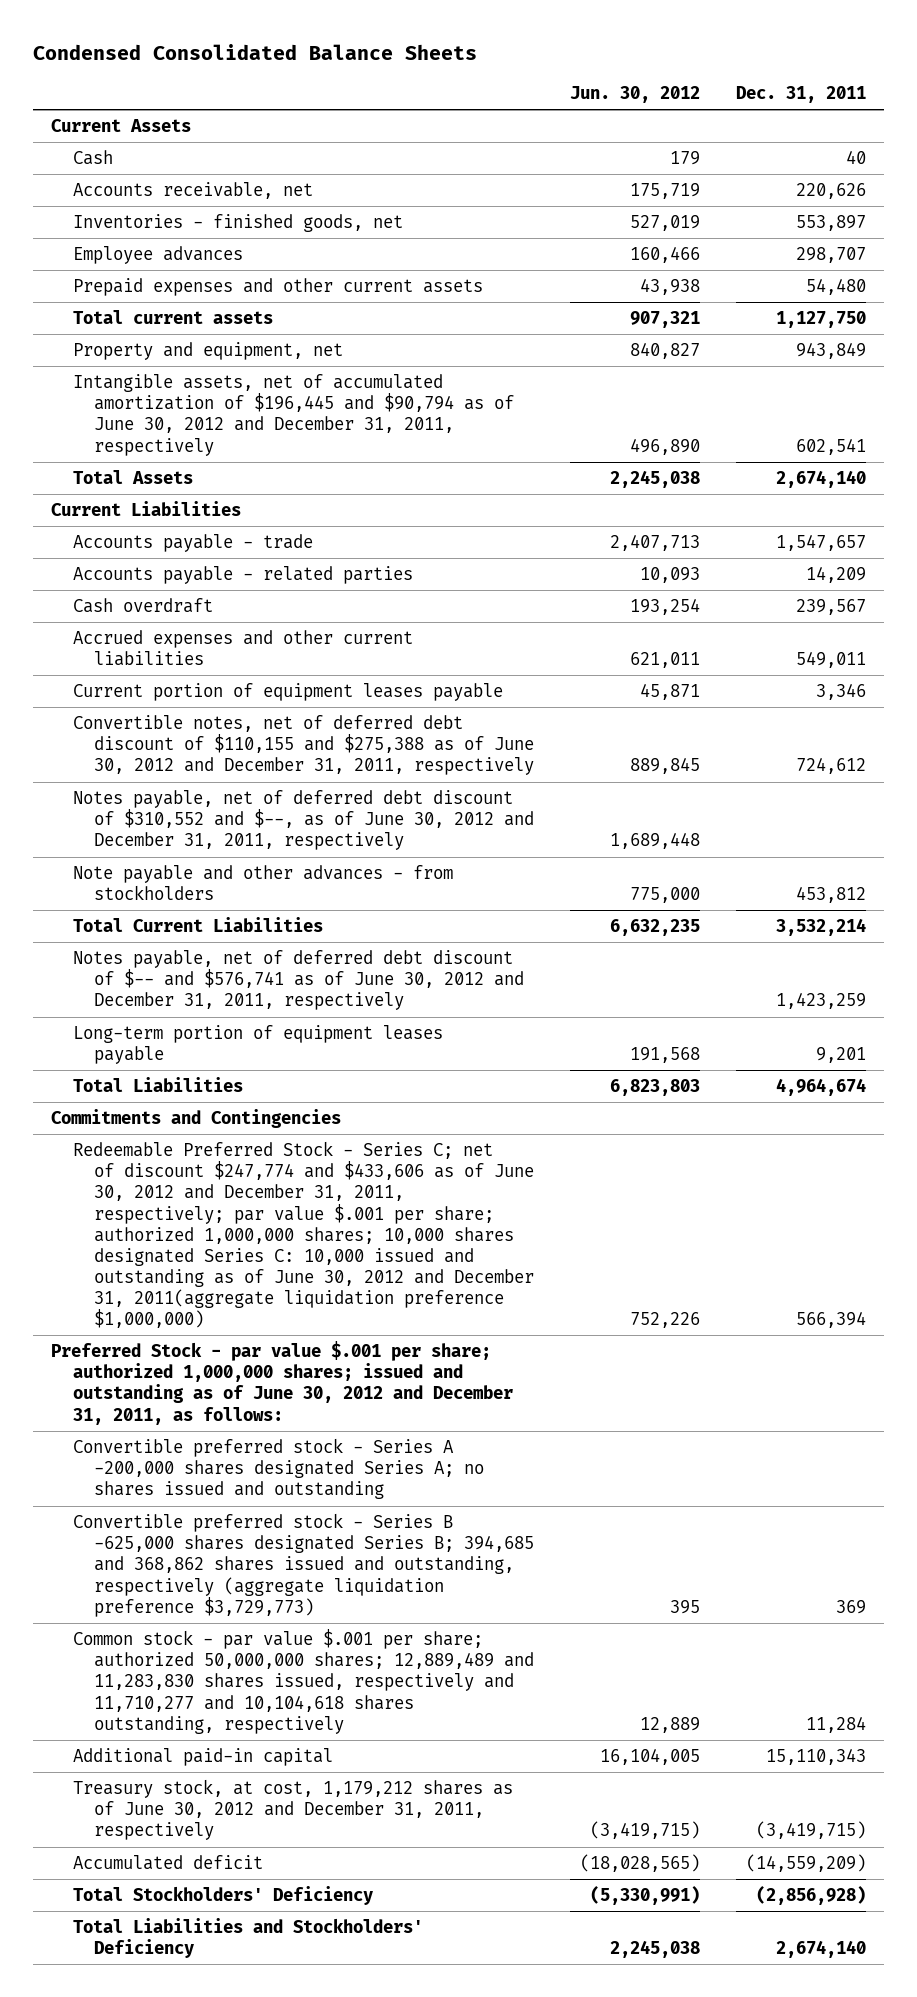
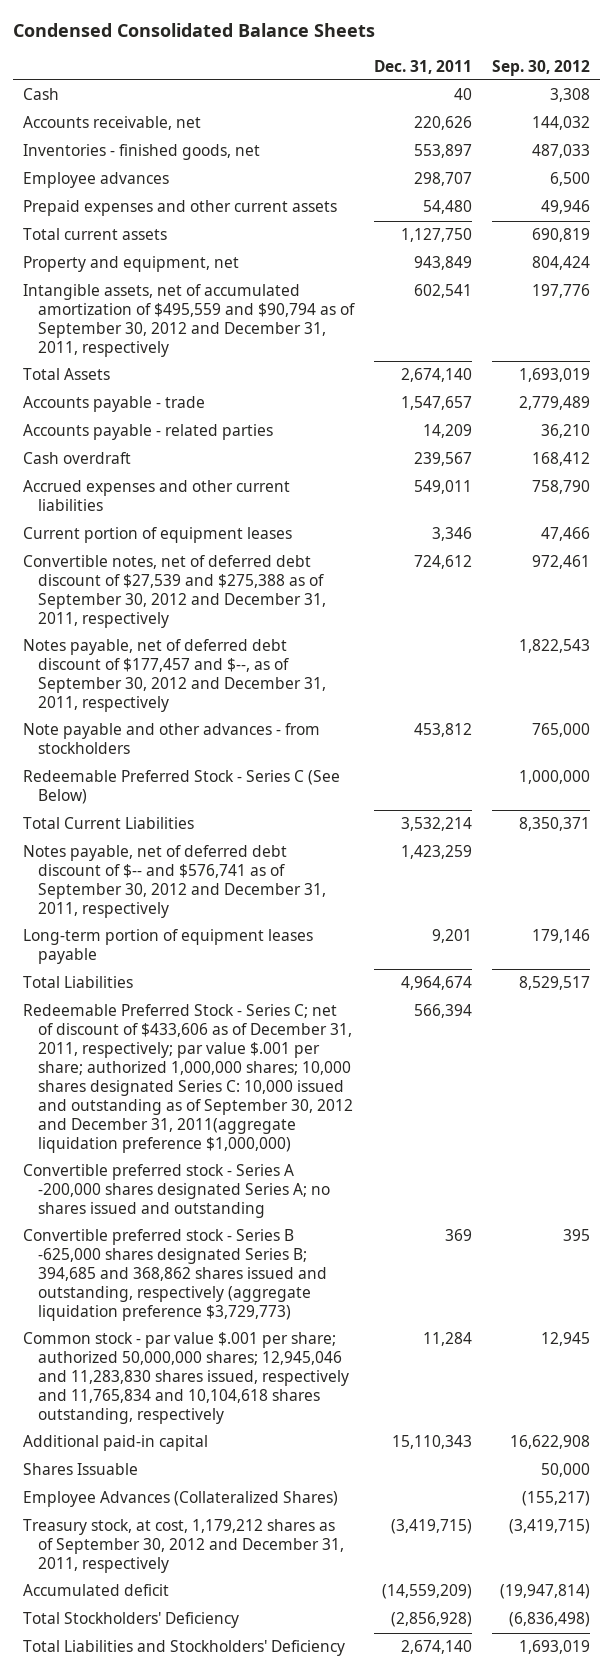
- | Jun. 30, 2012 | Dec. 31, 2011
+ | Dec. 31, 2011 | Sep. 30, 2012
- Current Assets
- Intangible assets, net of accumulated amortization of $196,445 and $90,794 as of June 30, 2012 and December 31, 2011, respectively | 496,890 | 602,541
+ Intangible assets, net of accumulated amortization of $495,559 and $90,794 as of September 30, 2012 and December 31, 2011, respectively | 602,541 | 197,776
- Current Liabilities
- Current portion of equipment leases payable | 45,871 | 3,346
- Convertible notes, net of deferred debt discount of $110,155 and $275,388 as of June 30, 2012 and December 31, 2011, respectively | 889,845 | 724,612
- Notes payable, net of deferred debt discount of $310,552 and $--, as of June 30, 2012 and December 31, 2011, respectively | 1,689,448 |
+ Current portion of equipment leases | 3,346 | 47,466
+ Convertible notes, net of deferred debt discount of $27,539 and $275,388 as of September 30, 2012 and December 31, 2011, respectively | 724,612 | 972,461
+ Notes payable, net of deferred debt discount of $177,457 and $--, as of September 30, 2012 and December 31, 2011, respectively | | 1,822,543
+ Redeemable Preferred Stock - Series C (See Below) | | 1,000,000
- Notes payable, net of deferred debt discount of $-- and $576,741 as of June 30, 2012 and December 31, 2011, respectively | | 1,423,259
+ Notes payable, net of deferred debt discount of $-- and $576,741 as of September 30, 2012 and December 31, 2011, respectively | 1,423,259 |
- Commitments and Contingencies
- Redeemable Preferred Stock - Series C; net of discount $247,774 and $433,606 as of June 30, 2012 and December 31, 2011, respectively; par value $.001 per share; authorized 1,000,000 shares; 10,000 shares designated Series C: 10,000 issued and outstanding as of June 30, 2012 and December 31, 2011(aggregate liquidation preference $1,000,000) | 752,226 | 566,394
- Preferred Stock - par value $.001 per share; authorized 1,000,000 shares; issued and outstanding as of June 30, 2012 and December 31, 2011, as follows:
+ Redeemable Preferred Stock - Series C; net of discount of $433,606 as of December 31, 2011, respectively; par value $.001 per share; authorized 1,000,000 shares; 10,000 shares designated Series C: 10,000 issued and outstanding as of September 30, 2012 and December 31, 2011(aggregate liquidation preference $1,000,000) | 566,394 |
- Common stock - par value $.001 per share; authorized 50,000,000 shares; 12,889,489 and 11,283,830 shares issued, respectively and 11,710,277 and 10,104,618 shares outstanding, respectively | 12,889 | 11,284
+ Common stock - par value $.001 per share; authorized 50,000,000 shares; 12,945,046 and 11,283,830 shares issued, respectively and 11,765,834 and 10,104,618 shares outstanding, respectively | 11,284 | 12,945
- Treasury stock, at cost, 1,179,212 shares as of June 30, 2012 and December 31, 2011, respectively | (3,419,715) | (3,419,715)
+ Shares Issuable | | 50,000
+ Employee Advances (Collateralized Shares) | | (155,217)
+ Treasury stock, at cost, 1,179,212 shares as of September 30, 2012 and December 31, 2011, respectively | (3,419,715) | (3,419,715)

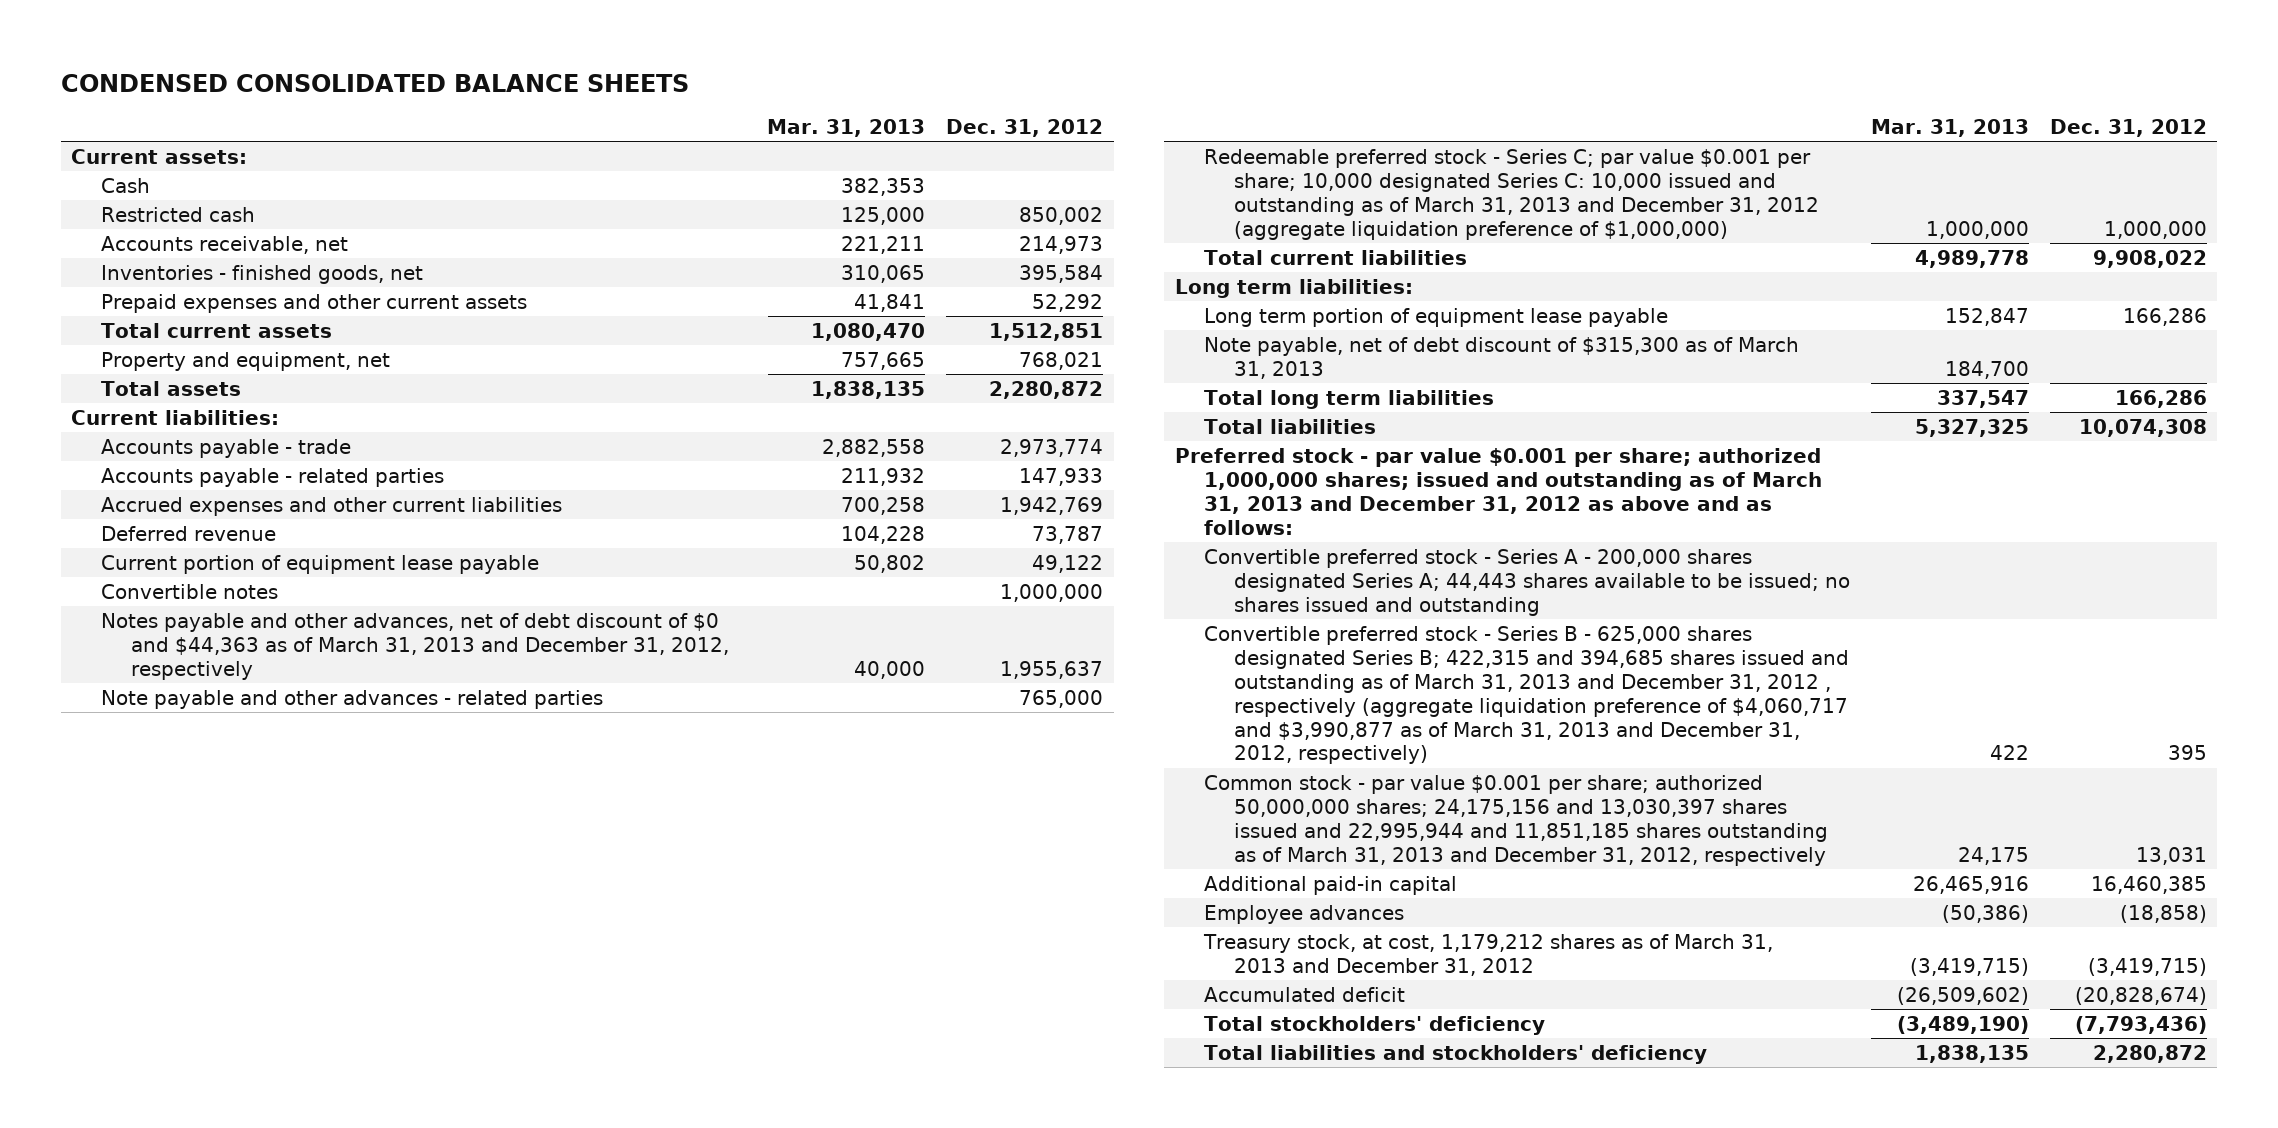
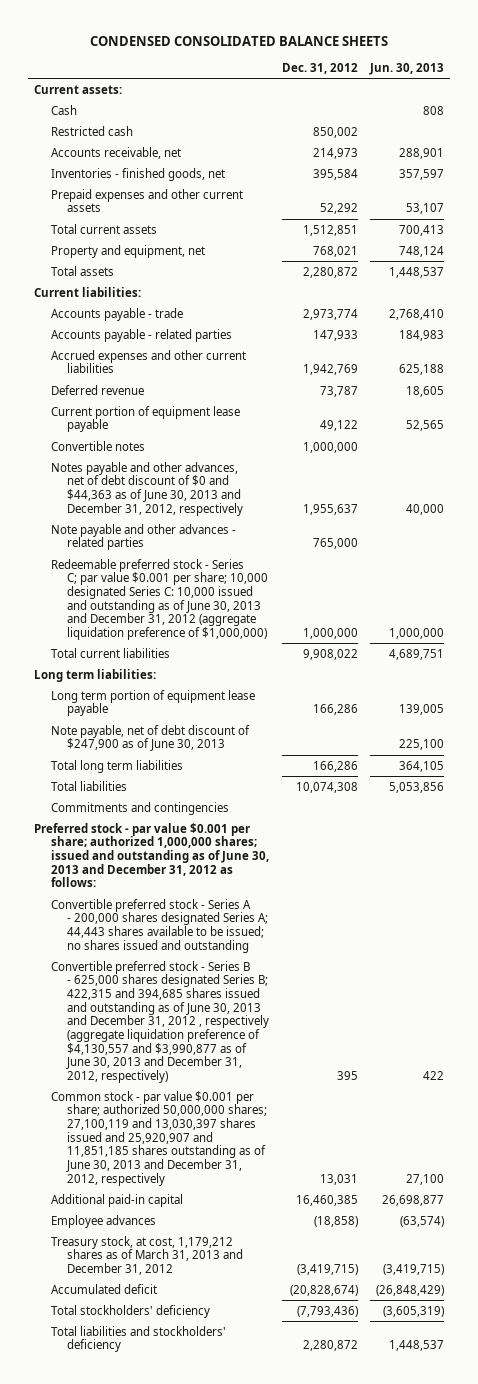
- | Mar. 31, 2013 | Dec. 31, 2012
+ | Dec. 31, 2012 | Jun. 30, 2013
- Notes payable and other advances, net of debt discount of $0 and $44,363 as of March 31, 2013 and December 31, 2012, respectively | 40,000 | 1,955,637
+ Notes payable and other advances, net of debt discount of $0 and $44,363 as of June 30, 2013 and December 31, 2012, respectively | 1,955,637 | 40,000
- Redeemable preferred stock - Series C; par value $0.001 per share; 10,000 designated Series C: 10,000 issued and outstanding as of March 31, 2013 and December 31, 2012 (aggregate liquidation preference of $1,000,000) | 1,000,000 | 1,000,000
+ Redeemable preferred stock - Series C; par value $0.001 per share; 10,000 designated Series C: 10,000 issued and outstanding as of June 30, 2013 and December 31, 2012 (aggregate liquidation preference of $1,000,000) | 1,000,000 | 1,000,000
- Note payable, net of debt discount of $315,300 as of March 31, 2013 | 184,700 |
+ Note payable, net of debt discount of $247,900 as of June 30, 2013 | | 225,100
- Preferred stock - par value $0.001 per share; authorized 1,000,000 shares; issued and outstanding as of March 31, 2013 and December 31, 2012 as above and as follows:
+ Commitments and contingencies
+ Preferred stock - par value $0.001 per share; authorized 1,000,000 shares; issued and outstanding as of June 30, 2013 and December 31, 2012 as follows:
- Convertible preferred stock - Series B - 625,000 shares designated Series B; 422,315 and 394,685 shares issued and outstanding as of March 31, 2013 and December 31, 2012 , respectively (aggregate liquidation preference of $4,060,717 and $3,990,877 as of March 31, 2013 and December 31, 2012, respectively) | 422 | 395
- Common stock - par value $0.001 per share; authorized 50,000,000 shares; 24,175,156 and 13,030,397 shares issued and 22,995,944 and 11,851,185 shares outstanding as of March 31, 2013 and December 31, 2012, respectively | 24,175 | 13,031
+ Convertible preferred stock - Series B - 625,000 shares designated Series B; 422,315 and 394,685 shares issued and outstanding as of June 30, 2013 and December 31, 2012 , respectively (aggregate liquidation preference of $4,130,557 and $3,990,877 as of June 30, 2013 and December 31, 2012, respectively) | 395 | 422
+ Common stock - par value $0.001 per share; authorized 50,000,000 shares; 27,100,119 and 13,030,397 shares issued and 25,920,907 and 11,851,185 shares outstanding as of June 30, 2013 and December 31, 2012, respectively | 13,031 | 27,100

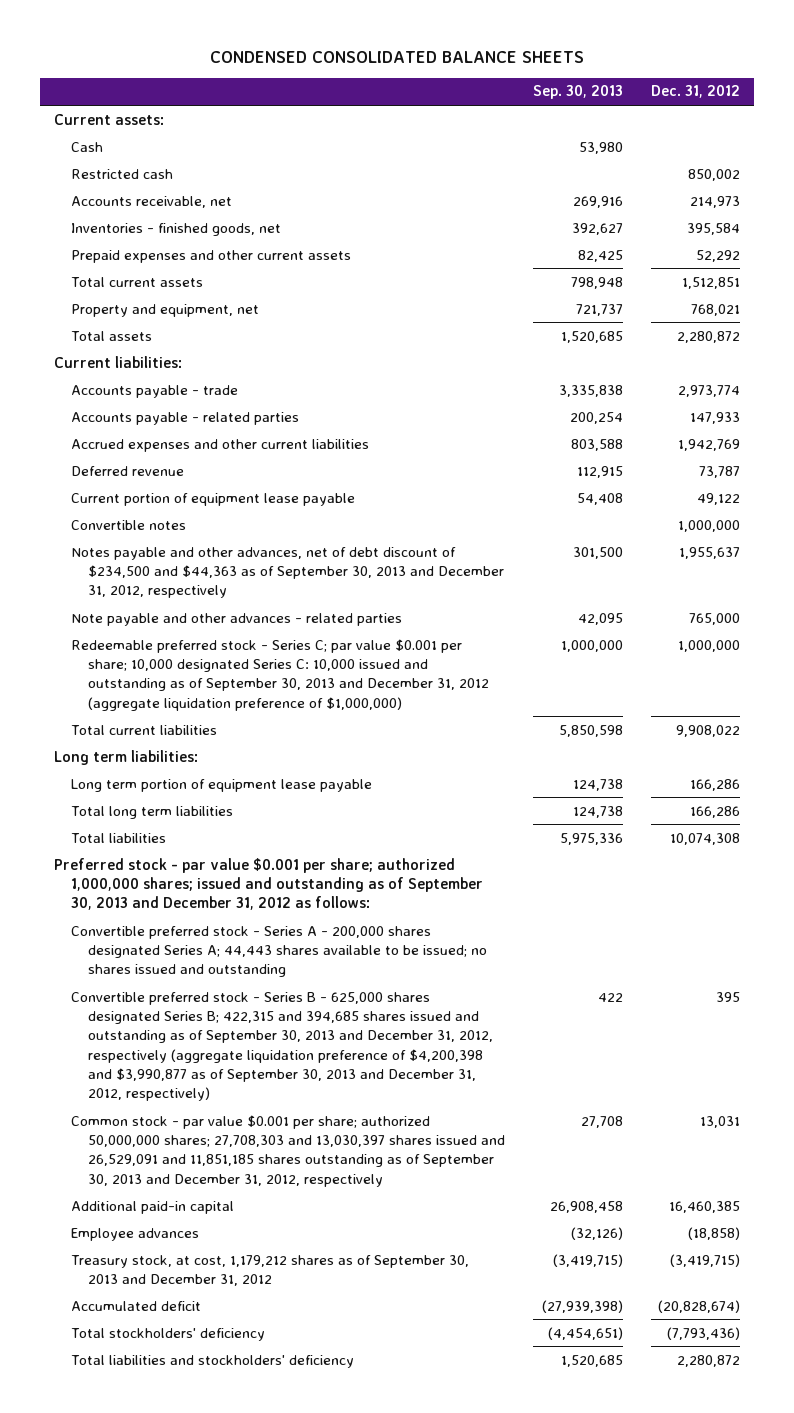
- | Dec. 31, 2012 | Jun. 30, 2013
+ | Sep. 30, 2013 | Dec. 31, 2012
- Notes payable and other advances, net of debt discount of $0 and $44,363 as of June 30, 2013 and December 31, 2012, respectively | 1,955,637 | 40,000
+ Notes payable and other advances, net of debt discount of $234,500 and $44,363 as of September 30, 2013 and December 31, 2012, respectively | 301,500 | 1,955,637
- Redeemable preferred stock - Series C; par value $0.001 per share; 10,000 designated Series C: 10,000 issued and outstanding as of June 30, 2013 and December 31, 2012 (aggregate liquidation preference of $1,000,000) | 1,000,000 | 1,000,000
+ Redeemable preferred stock - Series C; par value $0.001 per share; 10,000 designated Series C: 10,000 issued and outstanding as of September 30, 2013 and December 31, 2012 (aggregate liquidation preference of $1,000,000) | 1,000,000 | 1,000,000
- Note payable, net of debt discount of $247,900 as of June 30, 2013 | | 225,100
- Commitments and contingencies
- Preferred stock - par value $0.001 per share; authorized 1,000,000 shares; issued and outstanding as of June 30, 2013 and December 31, 2012 as follows:
+ Preferred stock - par value $0.001 per share; authorized 1,000,000 shares; issued and outstanding as of September 30, 2013 and December 31, 2012 as follows:
- Convertible preferred stock - Series B - 625,000 shares designated Series B; 422,315 and 394,685 shares issued and outstanding as of June 30, 2013 and December 31, 2012 , respectively (aggregate liquidation preference of $4,130,557 and $3,990,877 as of June 30, 2013 and December 31, 2012, respectively) | 395 | 422
- Common stock - par value $0.001 per share; authorized 50,000,000 shares; 27,100,119 and 13,030,397 shares issued and 25,920,907 and 11,851,185 shares outstanding as of June 30, 2013 and December 31, 2012, respectively | 13,031 | 27,100
+ Convertible preferred stock - Series B - 625,000 shares designated Series B; 422,315 and 394,685 shares issued and outstanding as of September 30, 2013 and December 31, 2012, respectively (aggregate liquidation preference of $4,200,398 and $3,990,877 as of September 30, 2013 and December 31, 2012, respectively) | 422 | 395
+ Common stock - par value $0.001 per share; authorized 50,000,000 shares; 27,708,303 and 13,030,397 shares issued and 26,529,091 and 11,851,185 shares outstanding as of September 30, 2013 and December 31, 2012, respectively | 27,708 | 13,031
- Treasury stock, at cost, 1,179,212 shares as of March 31, 2013 and December 31, 2012 | (3,419,715) | (3,419,715)
+ Treasury stock, at cost, 1,179,212 shares as of September 30, 2013 and December 31, 2012 | (3,419,715) | (3,419,715)

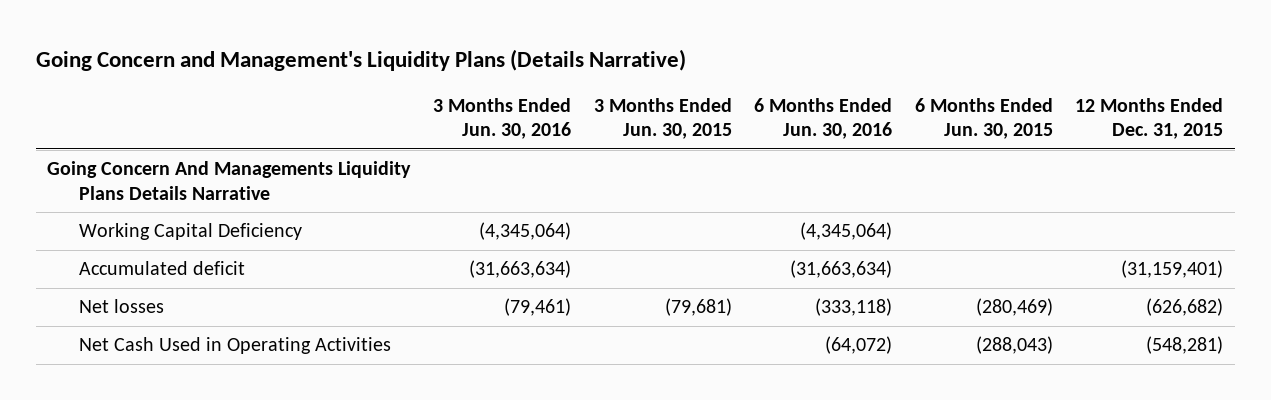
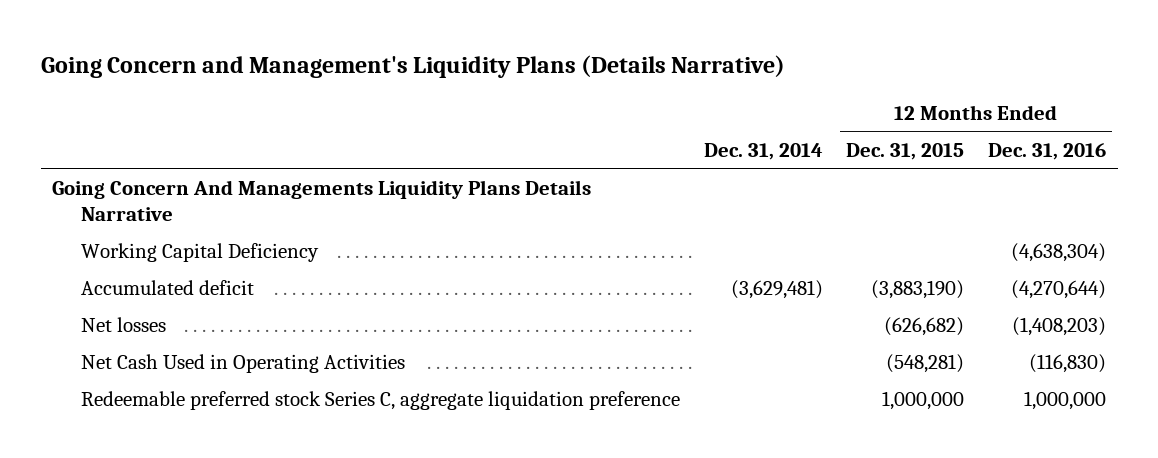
- | 3 Months Ended Jun. 30, 2016 | 3 Months Ended Jun. 30, 2015 | 6 Months Ended Jun. 30, 2016 | 6 Months Ended Jun. 30, 2015 | 12 Months Ended Dec. 31, 2015
+ | Dec. 31, 2014 | 12 Months Ended Dec. 31, 2015 | 12 Months Ended Dec. 31, 2016
- Accumulated deficit | (31,663,634) | | (31,663,634) | | (31,159,401)
+ Accumulated deficit | (3,629,481) | (3,883,190) | (4,270,644)
+ Redeemable preferred stock Series C, aggregate liquidation preference | | 1,000,000 | 1,000,000

